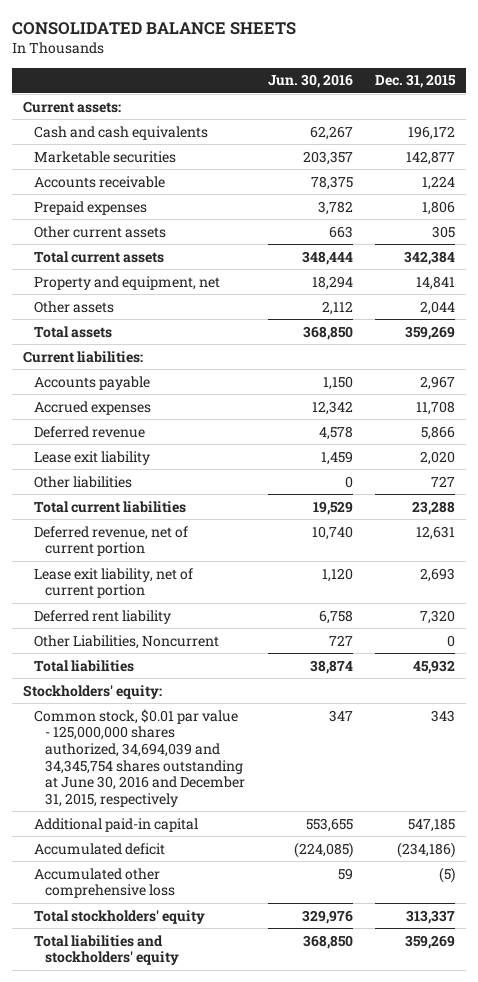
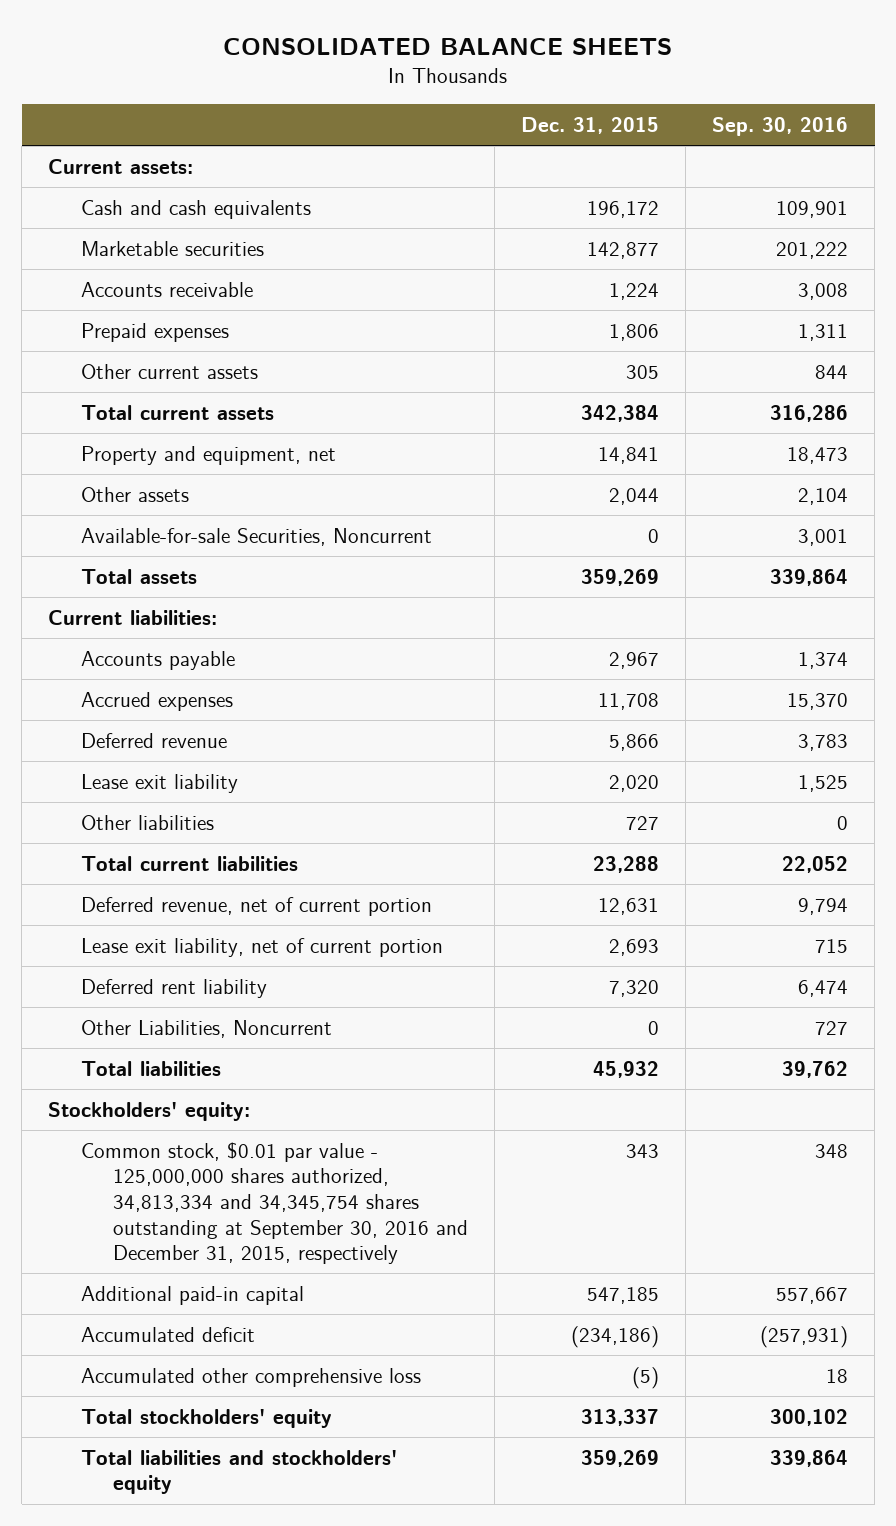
- | Jun. 30, 2016 | Dec. 31, 2015
+ | Dec. 31, 2015 | Sep. 30, 2016
+ Available-for-sale Securities, Noncurrent | 0 | 3,001
- Common stock, $0.01 par value - 125,000,000 shares authorized, 34,694,039 and 34,345,754 shares outstanding at June 30, 2016 and December 31, 2015, respectively | 347 | 343
+ Common stock, $0.01 par value - 125,000,000 shares authorized, 34,813,334 and 34,345,754 shares outstanding at September 30, 2016 and December 31, 2015, respectively | 343 | 348

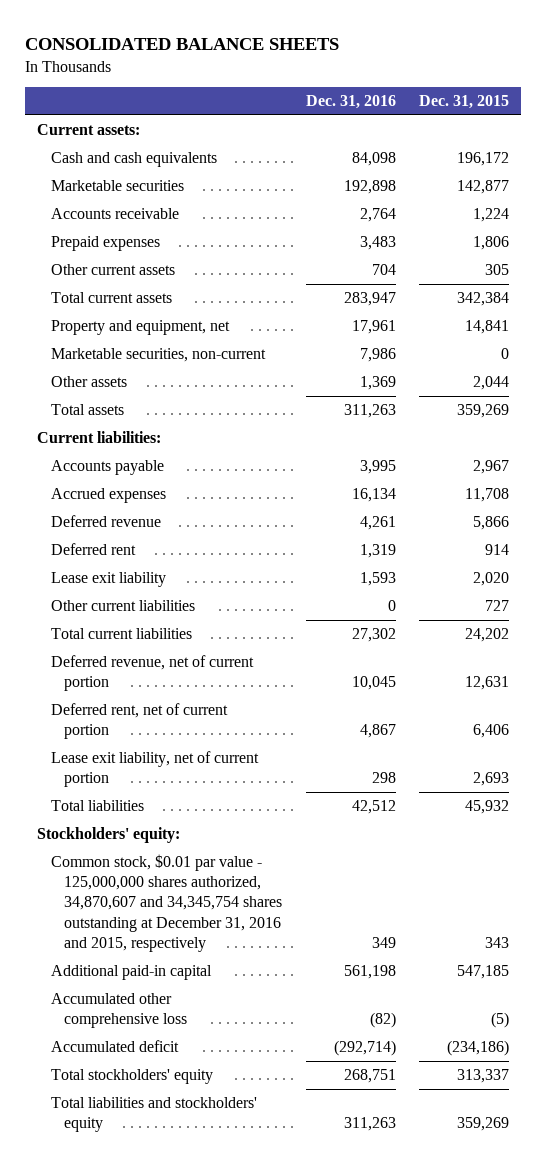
- | Dec. 31, 2015 | Sep. 30, 2016
+ | Dec. 31, 2016 | Dec. 31, 2015
+ Marketable securities, non-current | 7,986 | 0
- Available-for-sale Securities, Noncurrent | 0 | 3,001
+ Deferred rent | 1,319 | 914
- Other liabilities | 727 | 0
- Total current liabilities | 23,288 | 22,052
+ Other current liabilities | 0 | 727
+ Total current liabilities | 27,302 | 24,202
+ Deferred rent, net of current portion | 4,867 | 6,406
- Deferred rent liability | 7,320 | 6,474
- Other Liabilities, Noncurrent | 0 | 727
- Common stock, $0.01 par value - 125,000,000 shares authorized, 34,813,334 and 34,345,754 shares outstanding at September 30, 2016 and December 31, 2015, respectively | 343 | 348
+ Common stock, $0.01 par value - 125,000,000 shares authorized, 34,870,607 and 34,345,754 shares outstanding at December 31, 2016 and 2015, respectively | 349 | 343
moved down: Accumulated deficit | (292,714) | (234,186)

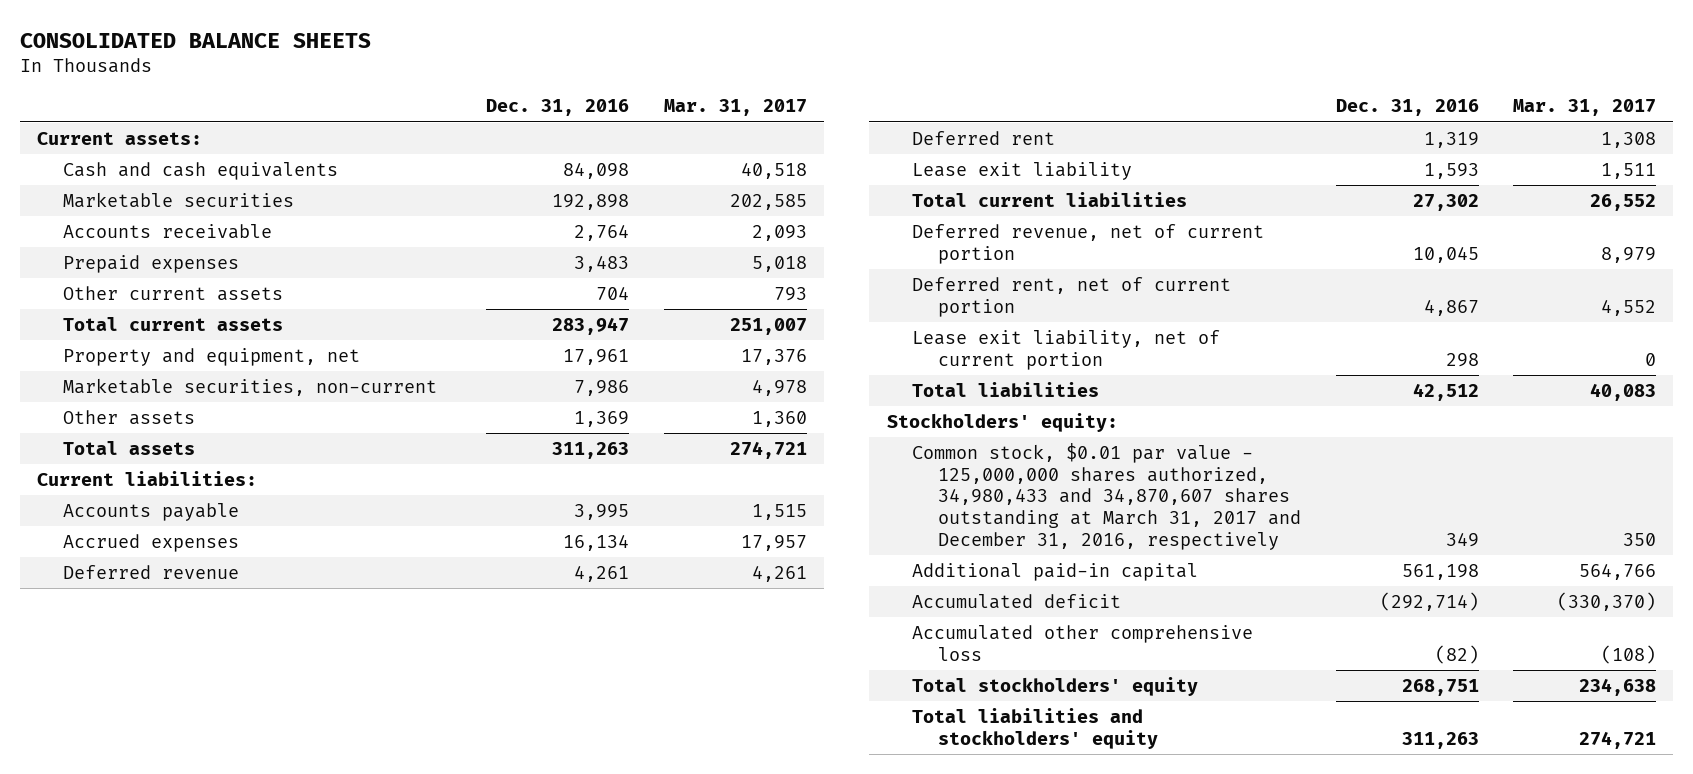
- | Dec. 31, 2016 | Dec. 31, 2015
+ | Dec. 31, 2016 | Mar. 31, 2017
- Other current liabilities | 0 | 727
- Common stock, $0.01 par value - 125,000,000 shares authorized, 34,870,607 and 34,345,754 shares outstanding at December 31, 2016 and 2015, respectively | 349 | 343
+ Common stock, $0.01 par value - 125,000,000 shares authorized, 34,980,433 and 34,870,607 shares outstanding at March 31, 2017 and December 31, 2016, respectively | 349 | 350
moved down: Accumulated other comprehensive loss | (82) | (108)

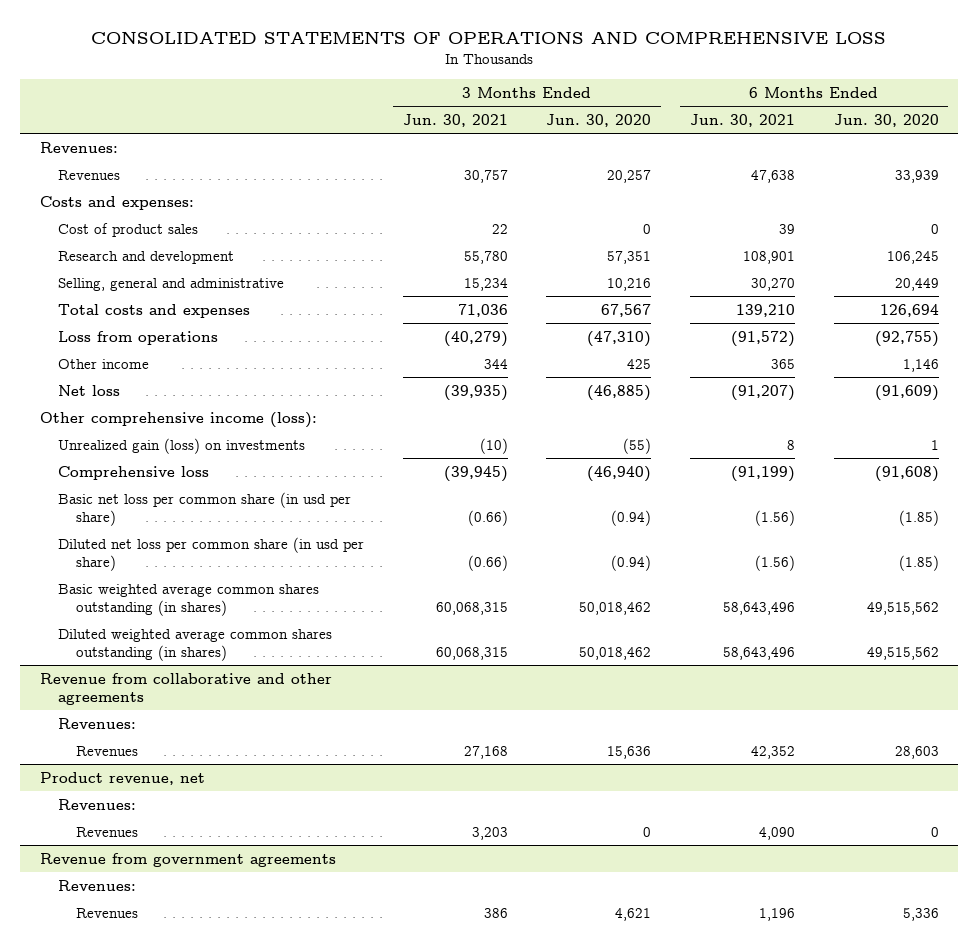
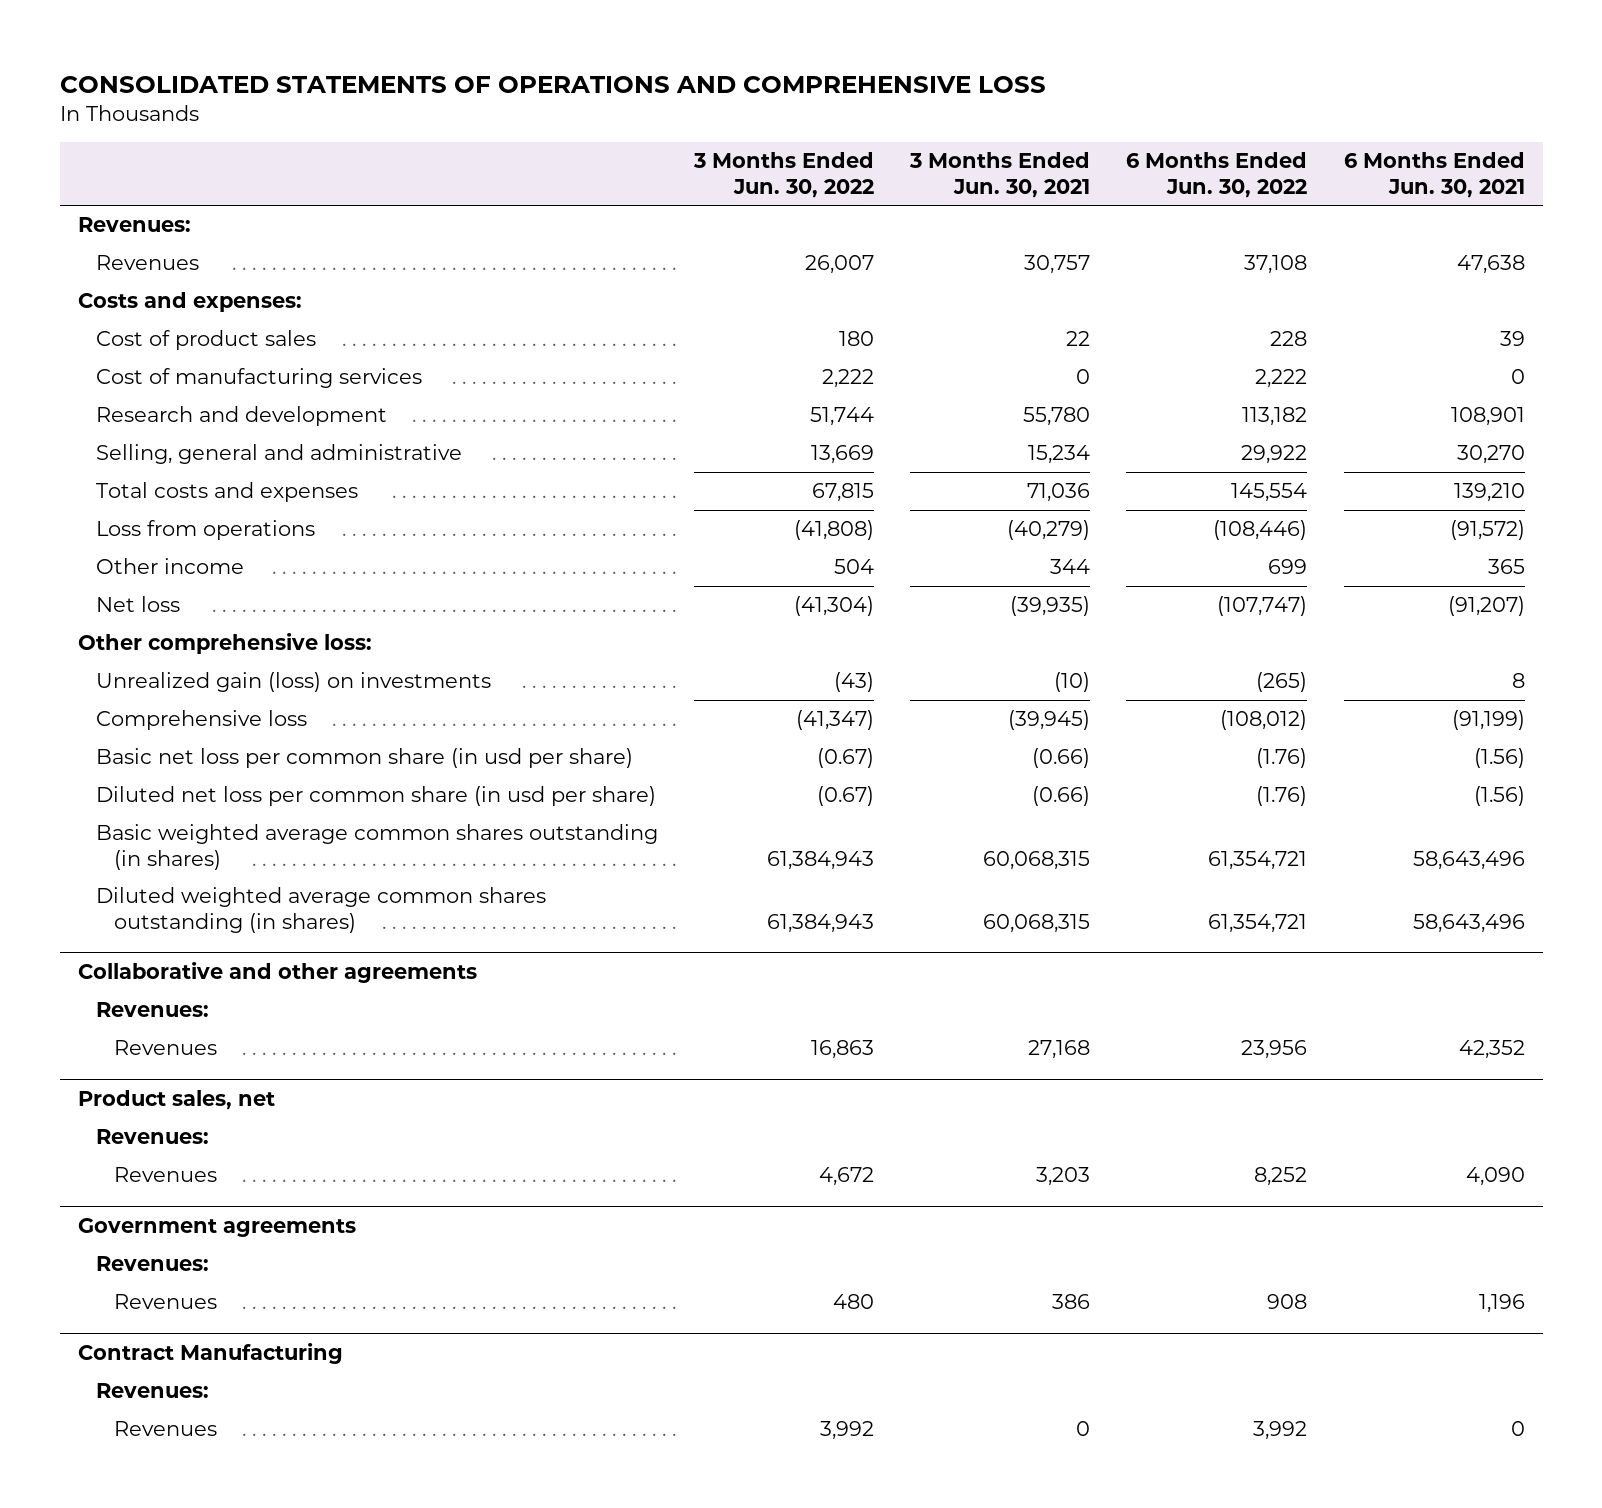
- | 3 Months Ended Jun. 30, 2021 | 3 Months Ended Jun. 30, 2020 | 6 Months Ended Jun. 30, 2021 | 6 Months Ended Jun. 30, 2020
+ | 3 Months Ended Jun. 30, 2022 | 3 Months Ended Jun. 30, 2021 | 6 Months Ended Jun. 30, 2022 | 6 Months Ended Jun. 30, 2021
+ Cost of manufacturing services | 2,222 | 0 | 2,222 | 0
- Other comprehensive income (loss):
+ Other comprehensive loss:
- Revenue from collaborative and other agreements
+ Collaborative and other agreements
- Product revenue, net
+ Product sales, net
- Revenue from government agreements
+ Government agreements
+ Contract Manufacturing
+ Revenues:
+ Revenues | 3,992 | 0 | 3,992 | 0

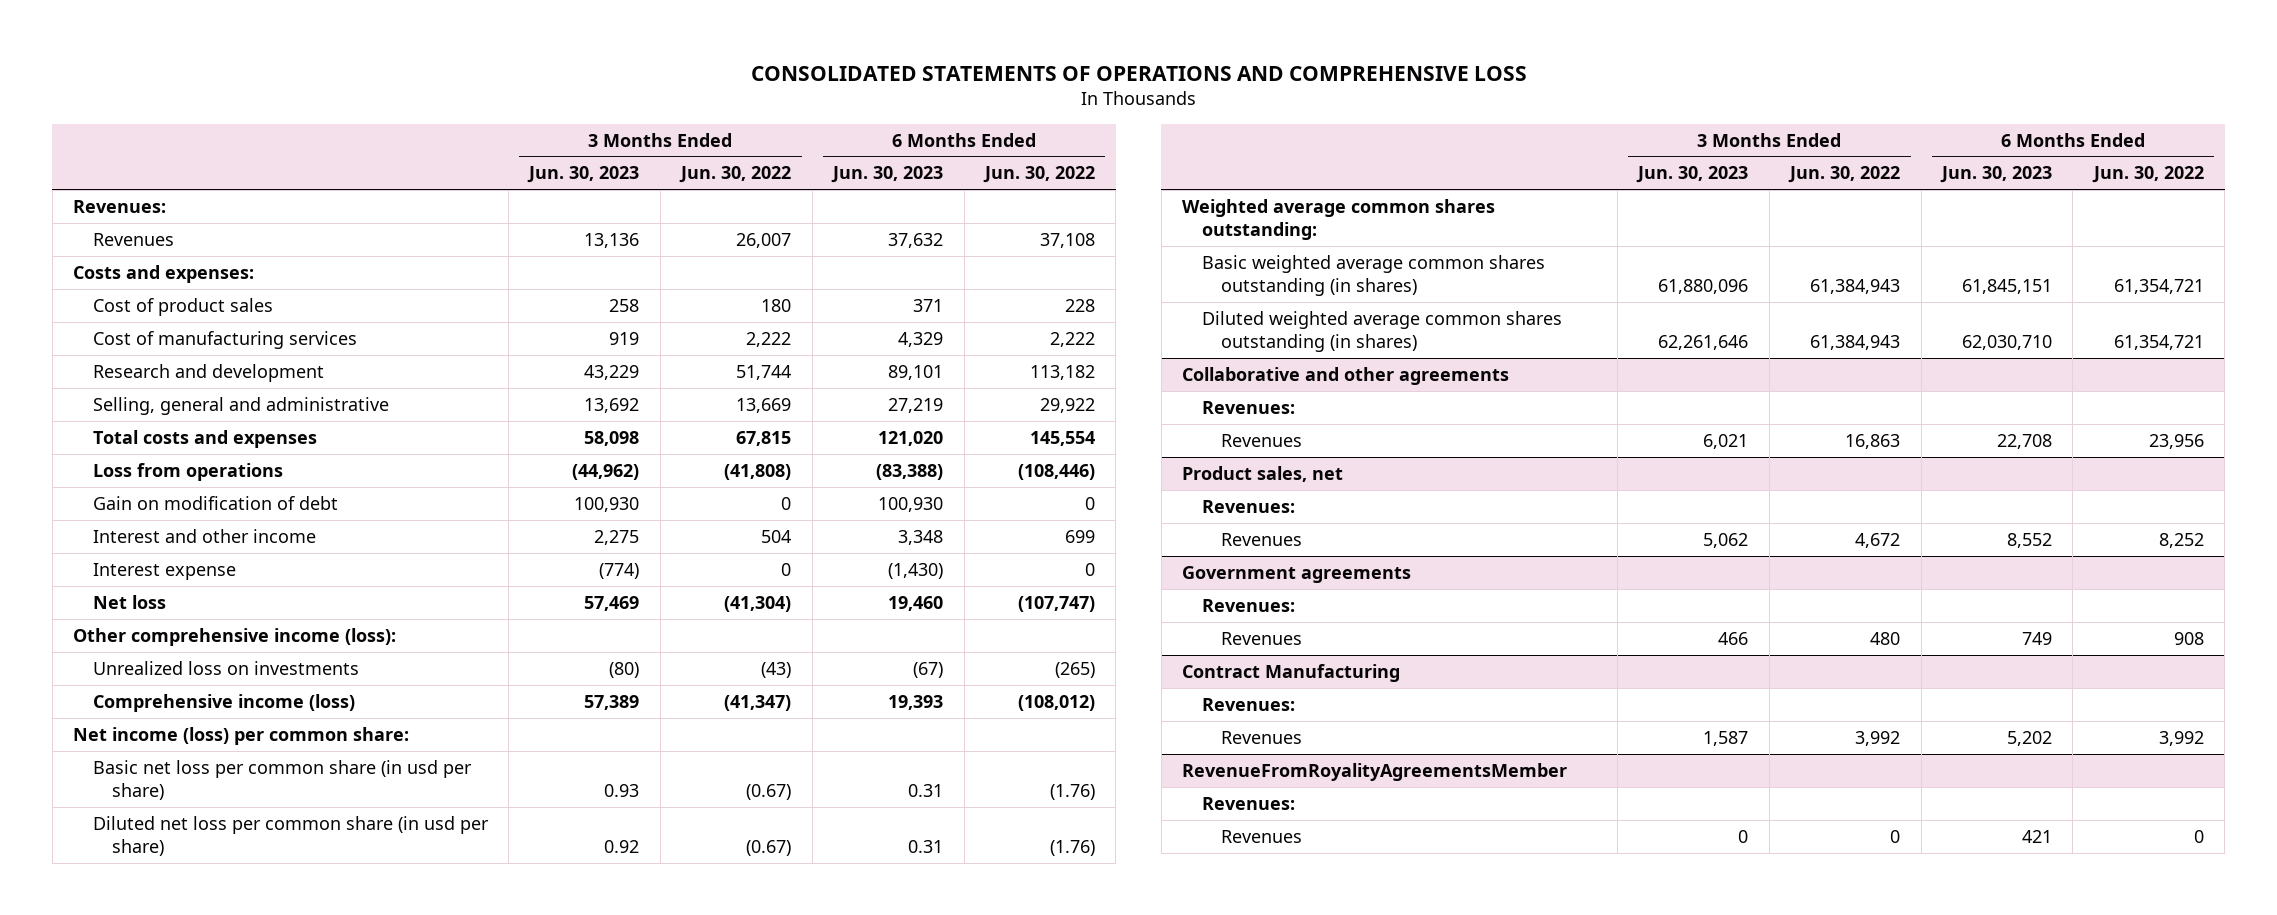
- | 3 Months Ended Jun. 30, 2022 | 3 Months Ended Jun. 30, 2021 | 6 Months Ended Jun. 30, 2022 | 6 Months Ended Jun. 30, 2021
+ | 3 Months Ended Jun. 30, 2023 | 3 Months Ended Jun. 30, 2022 | 6 Months Ended Jun. 30, 2023 | 6 Months Ended Jun. 30, 2022
- Other income | 504 | 344 | 699 | 365
+ Gain on modification of debt | 100,930 | 0 | 100,930 | 0
+ Interest and other income | 2,275 | 504 | 3,348 | 699
+ Interest expense | (774) | 0 | (1,430) | 0
- Other comprehensive loss:
- Unrealized gain (loss) on investments | (43) | (10) | (265) | 8
- Comprehensive loss | (41,347) | (39,945) | (108,012) | (91,199)
+ Other comprehensive income (loss):
+ Unrealized loss on investments | (80) | (43) | (67) | (265)
+ Comprehensive income (loss) | 57,389 | (41,347) | 19,393 | (108,012)
+ Net income (loss) per common share:
+ Weighted average common shares outstanding:
+ RevenueFromRoyalityAgreementsMember
+ Revenues:
+ Revenues | 0 | 0 | 421 | 0

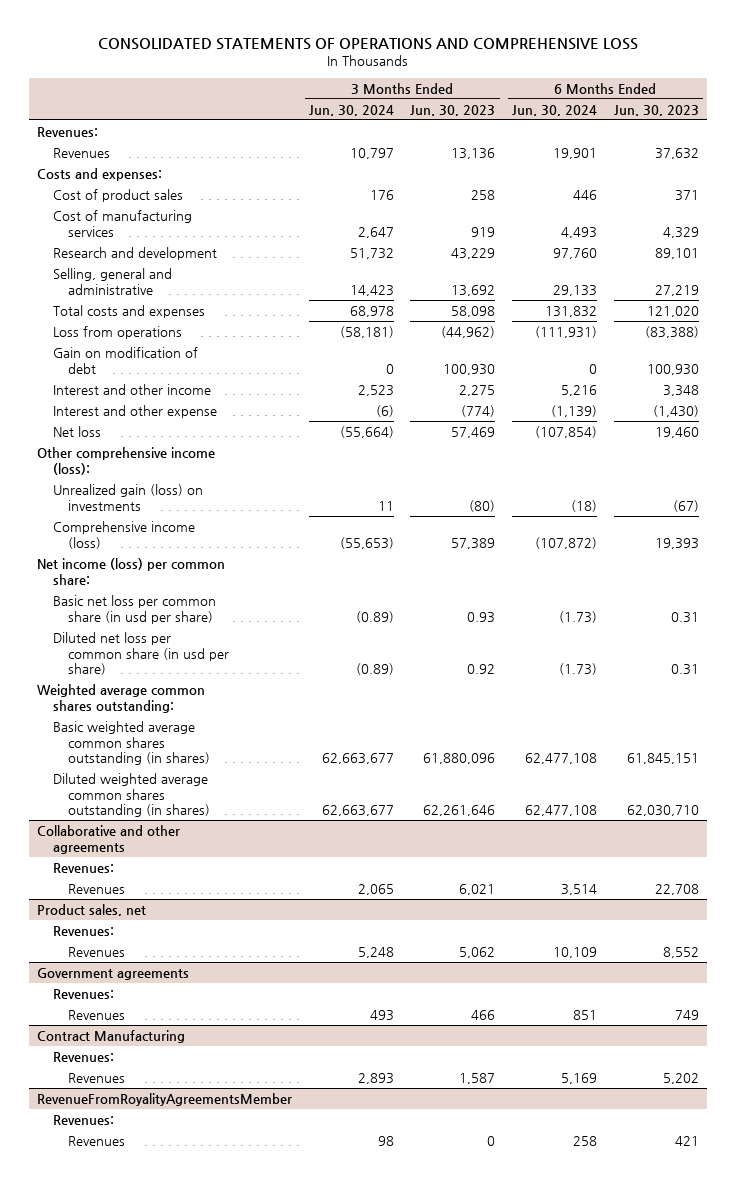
- | 3 Months Ended Jun. 30, 2023 | 3 Months Ended Jun. 30, 2022 | 6 Months Ended Jun. 30, 2023 | 6 Months Ended Jun. 30, 2022
+ | 3 Months Ended Jun. 30, 2024 | 3 Months Ended Jun. 30, 2023 | 6 Months Ended Jun. 30, 2024 | 6 Months Ended Jun. 30, 2023
- Interest expense | (774) | 0 | (1,430) | 0
+ Interest and other expense | (6) | (774) | (1,139) | (1,430)
- Unrealized loss on investments | (80) | (43) | (67) | (265)
+ Unrealized gain (loss) on investments | 11 | (80) | (18) | (67)

